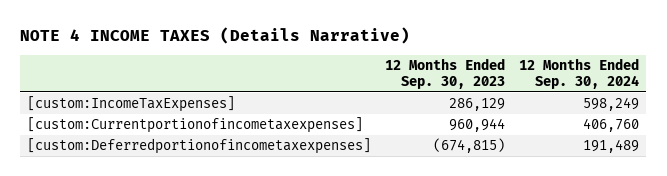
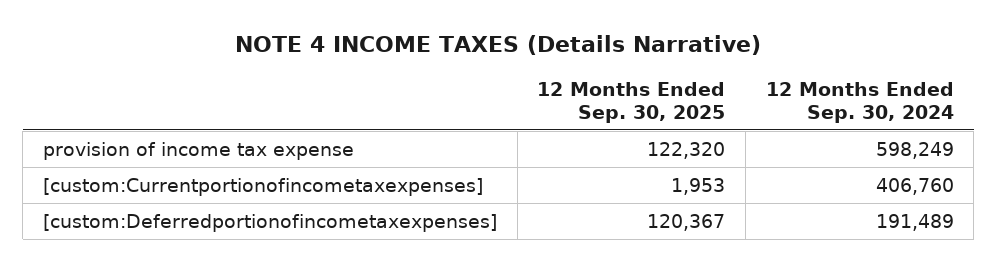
- | 12 Months Ended Sep. 30, 2023 | 12 Months Ended Sep. 30, 2024
+ | 12 Months Ended Sep. 30, 2025 | 12 Months Ended Sep. 30, 2024
- [custom:IncomeTaxExpenses] | 286,129 | 598,249
+ provision of income tax expense | 122,320 | 598,249

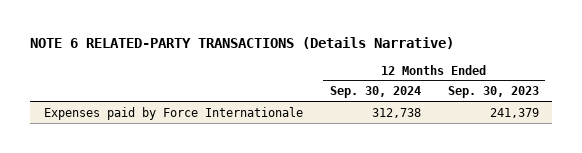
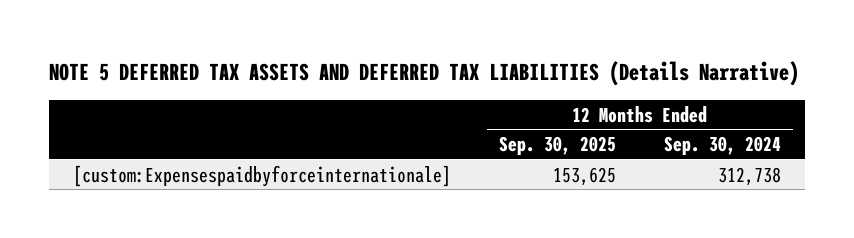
- NOTE 6 RELATED-PARTY TRANSACTIONS (Details Narrative)
+ NOTE 5 DEFERRED TAX ASSETS AND DEFERRED TAX LIABILITIES (Details Narrative)
- | 12 Months Ended Sep. 30, 2024 | 12 Months Ended Sep. 30, 2023
+ | 12 Months Ended Sep. 30, 2025 | 12 Months Ended Sep. 30, 2024
- Expenses paid by Force Internationale | 312,738 | 241,379
+ [custom:Expensespaidbyforceinternationale] | 153,625 | 312,738

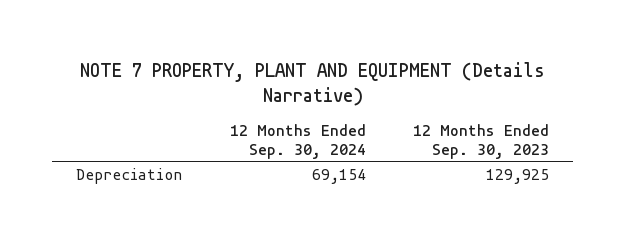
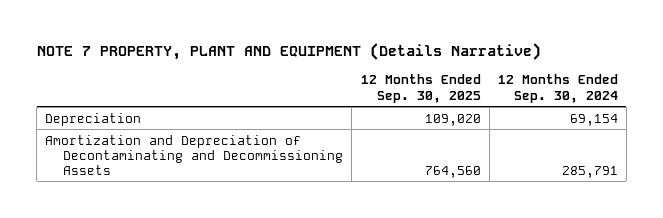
- | 12 Months Ended Sep. 30, 2024 | 12 Months Ended Sep. 30, 2023
+ | 12 Months Ended Sep. 30, 2025 | 12 Months Ended Sep. 30, 2024
+ Amortization and Depreciation of Decontaminating and Decommissioning Assets | 764,560 | 285,791

